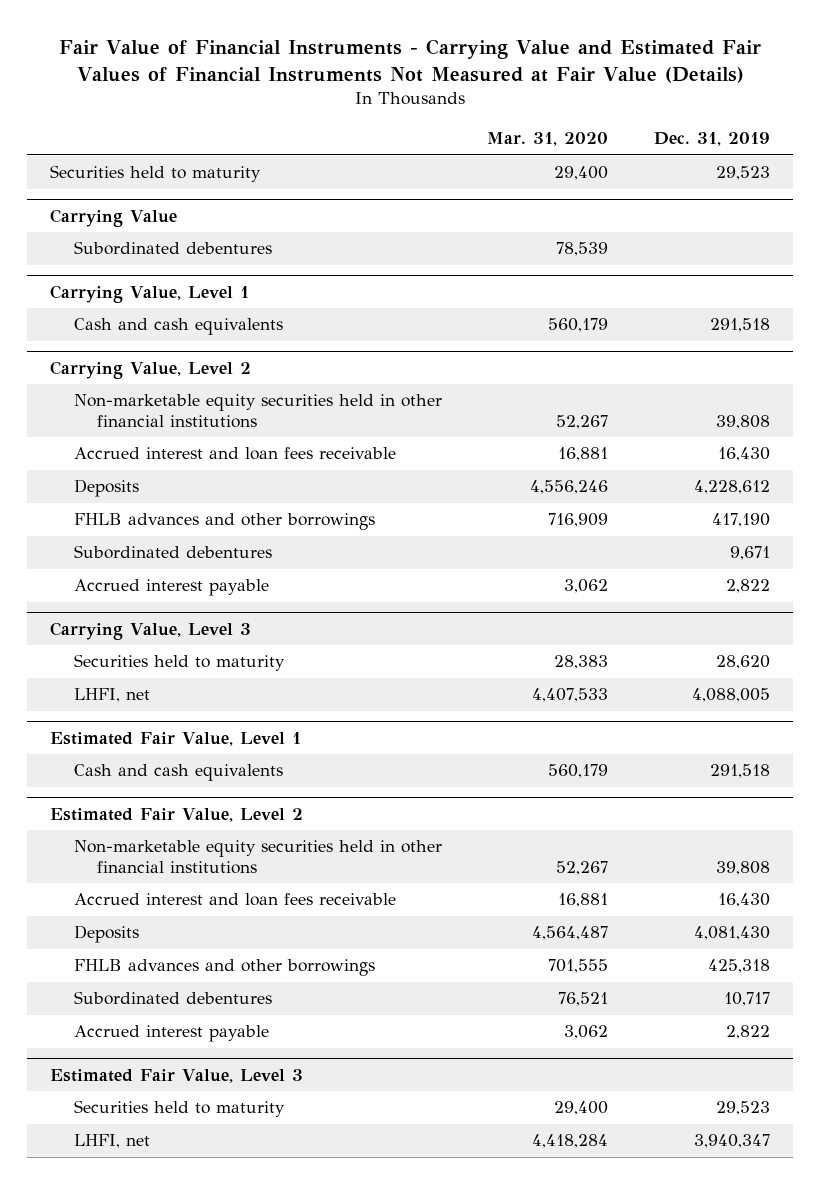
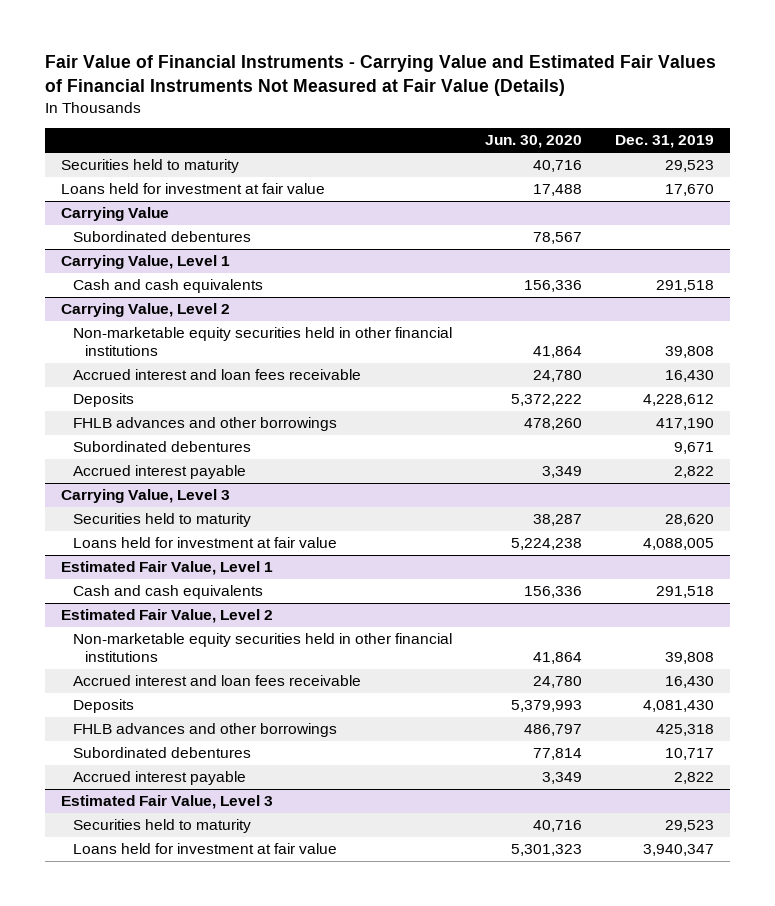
- | Mar. 31, 2020 | Dec. 31, 2019
+ | Jun. 30, 2020 | Dec. 31, 2019
+ Loans held for investment at fair value | 17,488 | 17,670
@ Carrying Value, Level 3
- LHFI, net | 4,407,533 | 4,088,005
+ Loans held for investment at fair value | 5,224,238 | 4,088,005
@ Estimated Fair Value, Level 3
- LHFI, net | 4,418,284 | 3,940,347
+ Loans held for investment at fair value | 5,301,323 | 3,940,347

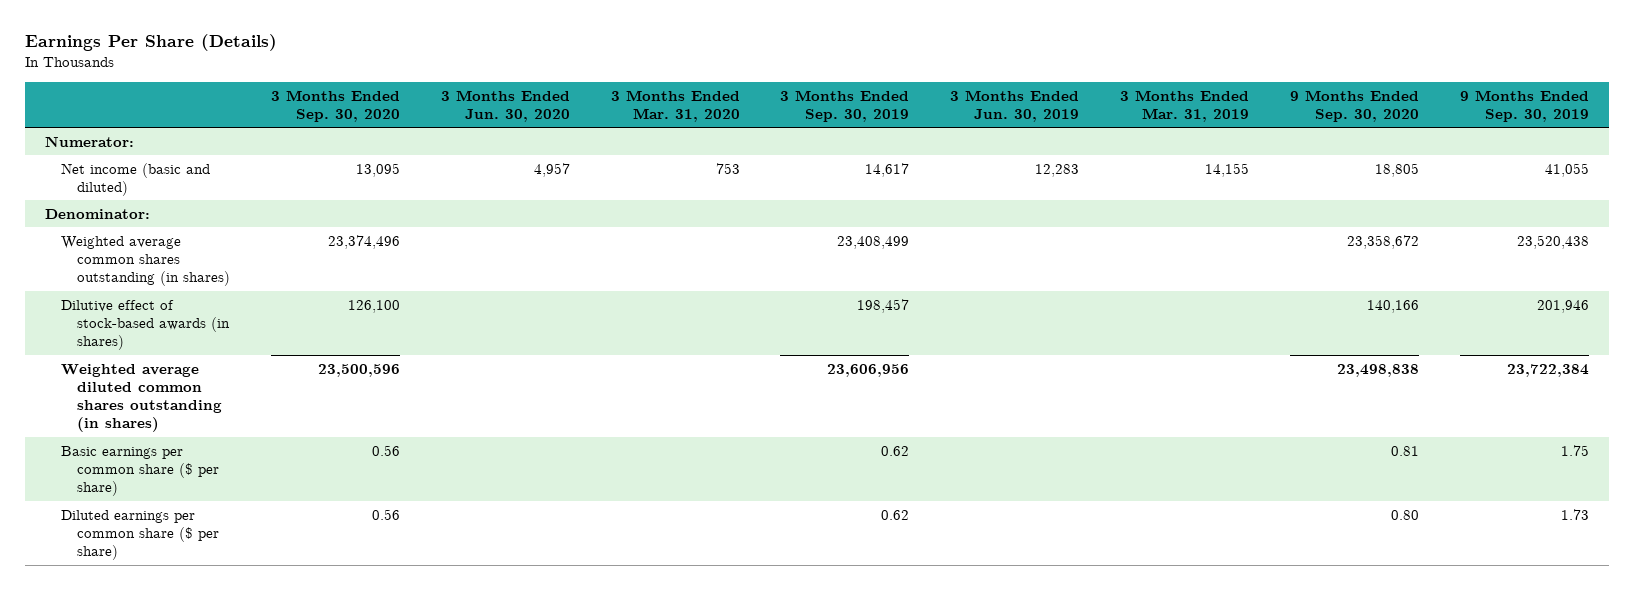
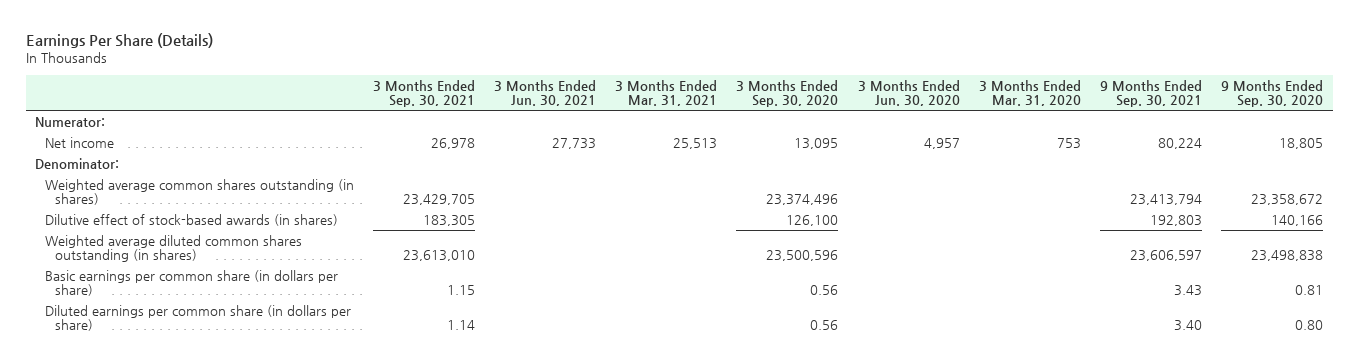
- | 3 Months Ended Sep. 30, 2020 | 3 Months Ended Jun. 30, 2020 | 3 Months Ended Mar. 31, 2020 | 3 Months Ended Sep. 30, 2019 | 3 Months Ended Jun. 30, 2019 | 3 Months Ended Mar. 31, 2019 | 9 Months Ended Sep. 30, 2020 | 9 Months Ended Sep. 30, 2019
+ | 3 Months Ended Sep. 30, 2021 | 3 Months Ended Jun. 30, 2021 | 3 Months Ended Mar. 31, 2021 | 3 Months Ended Sep. 30, 2020 | 3 Months Ended Jun. 30, 2020 | 3 Months Ended Mar. 31, 2020 | 9 Months Ended Sep. 30, 2021 | 9 Months Ended Sep. 30, 2020
- Net income (basic and diluted) | 13,095 | 4,957 | 753 | 14,617 | 12,283 | 14,155 | 18,805 | 41,055
+ Net income | 26,978 | 27,733 | 25,513 | 13,095 | 4,957 | 753 | 80,224 | 18,805
- Basic earnings per common share ($ per share) | 0.56 | | | 0.62 | | | 0.81 | 1.75
- Diluted earnings per common share ($ per share) | 0.56 | | | 0.62 | | | 0.80 | 1.73
+ Basic earnings per common share (in dollars per share) | 1.15 | | | 0.56 | | | 3.43 | 0.81
+ Diluted earnings per common share (in dollars per share) | 1.14 | | | 0.56 | | | 3.40 | 0.80

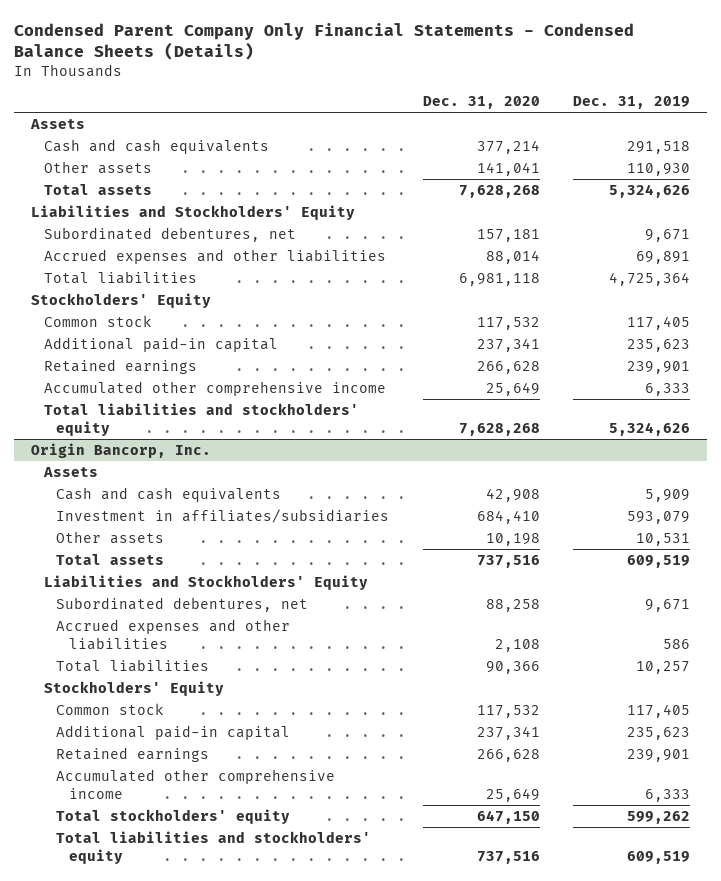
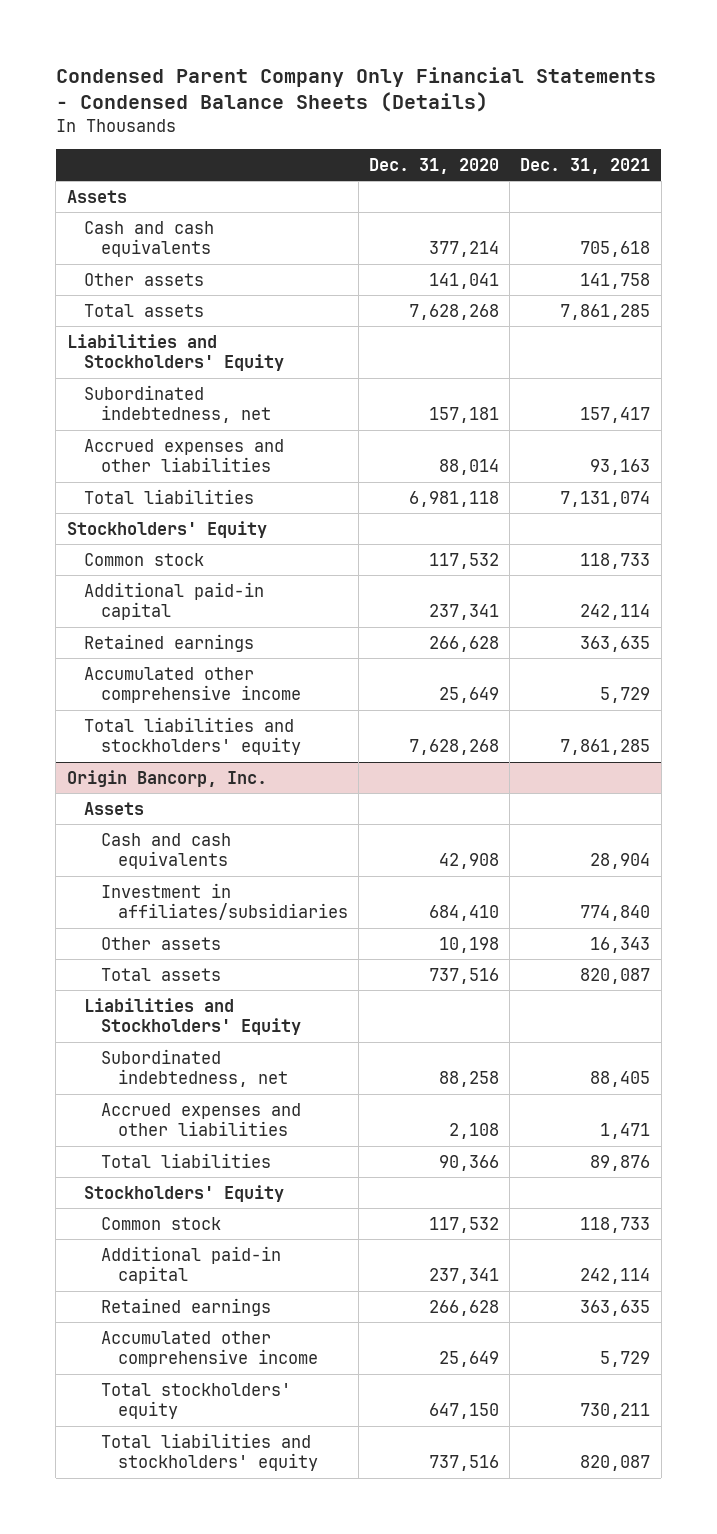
- | Dec. 31, 2020 | Dec. 31, 2019
+ | Dec. 31, 2020 | Dec. 31, 2021
- Subordinated debentures, net | 157,181 | 9,671
+ Subordinated indebtedness, net | 157,181 | 157,417
@ Origin Bancorp, Inc.
- Subordinated debentures, net | 88,258 | 9,671
+ Subordinated indebtedness, net | 88,258 | 88,405

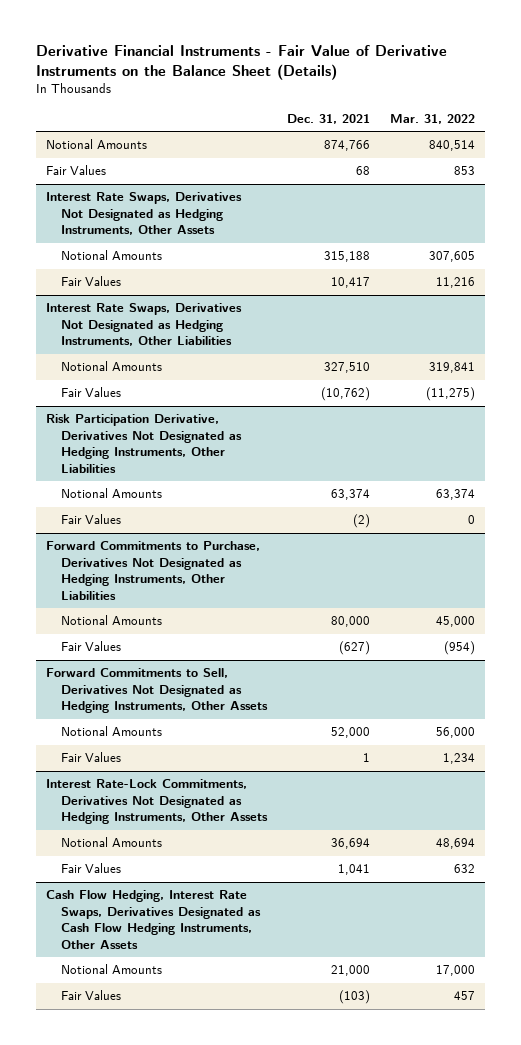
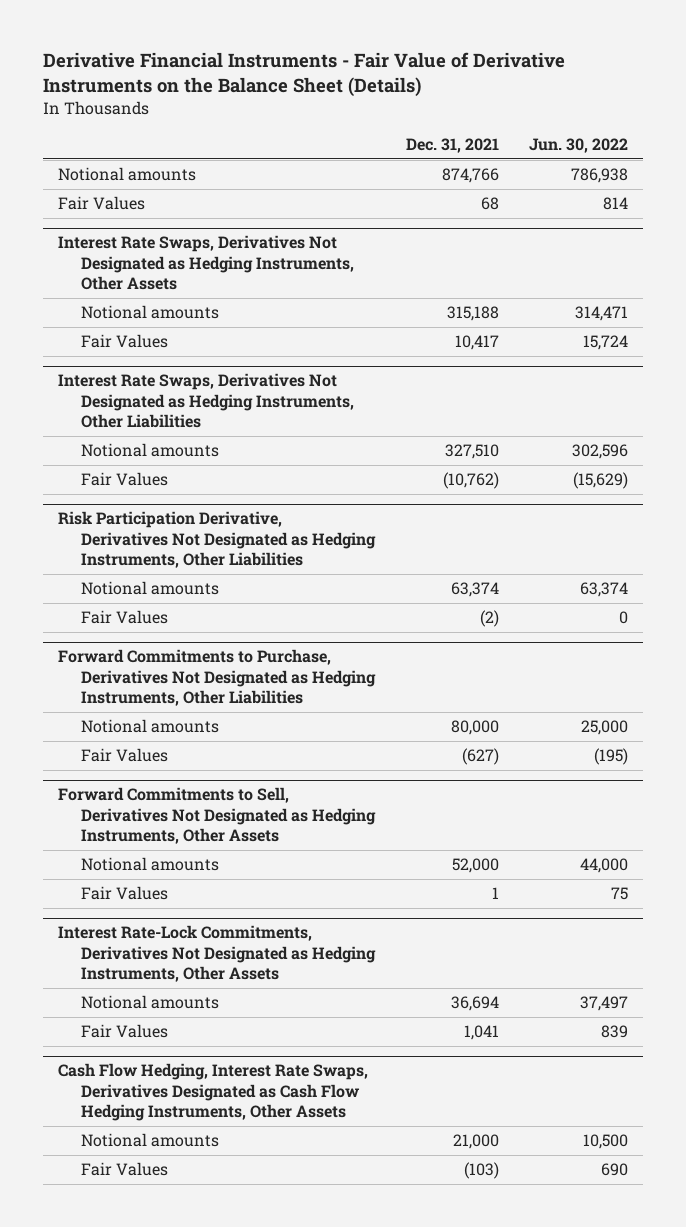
- | Dec. 31, 2021 | Mar. 31, 2022
+ | Dec. 31, 2021 | Jun. 30, 2022
- Notional Amounts | 874,766 | 840,514
+ Notional amounts | 874,766 | 786,938
@ Interest Rate Swaps, Derivatives Not Designated as Hedging Instruments, Other Assets
- Notional Amounts | 315,188 | 307,605
+ Notional amounts | 315,188 | 314,471
@ Interest Rate Swaps, Derivatives Not Designated as Hedging Instruments, Other Liabilities
- Notional Amounts | 327,510 | 319,841
+ Notional amounts | 327,510 | 302,596
@ Risk Participation Derivative, Derivatives Not Designated as Hedging Instruments, Other Liabilities
- Notional Amounts | 63,374 | 63,374
+ Notional amounts | 63,374 | 63,374
@ Forward Commitments to Purchase, Derivatives Not Designated as Hedging Instruments, Other Liabilities
- Notional Amounts | 80,000 | 45,000
+ Notional amounts | 80,000 | 25,000
@ Forward Commitments to Sell, Derivatives Not Designated as Hedging Instruments, Other Assets
- Notional Amounts | 52,000 | 56,000
+ Notional amounts | 52,000 | 44,000
@ Interest Rate-Lock Commitments, Derivatives Not Designated as Hedging Instruments, Other Assets
- Notional Amounts | 36,694 | 48,694
+ Notional amounts | 36,694 | 37,497
@ Cash Flow Hedging, Interest Rate Swaps, Derivatives Designated as Cash Flow Hedging Instruments, Other Assets
- Notional Amounts | 21,000 | 17,000
+ Notional amounts | 21,000 | 10,500

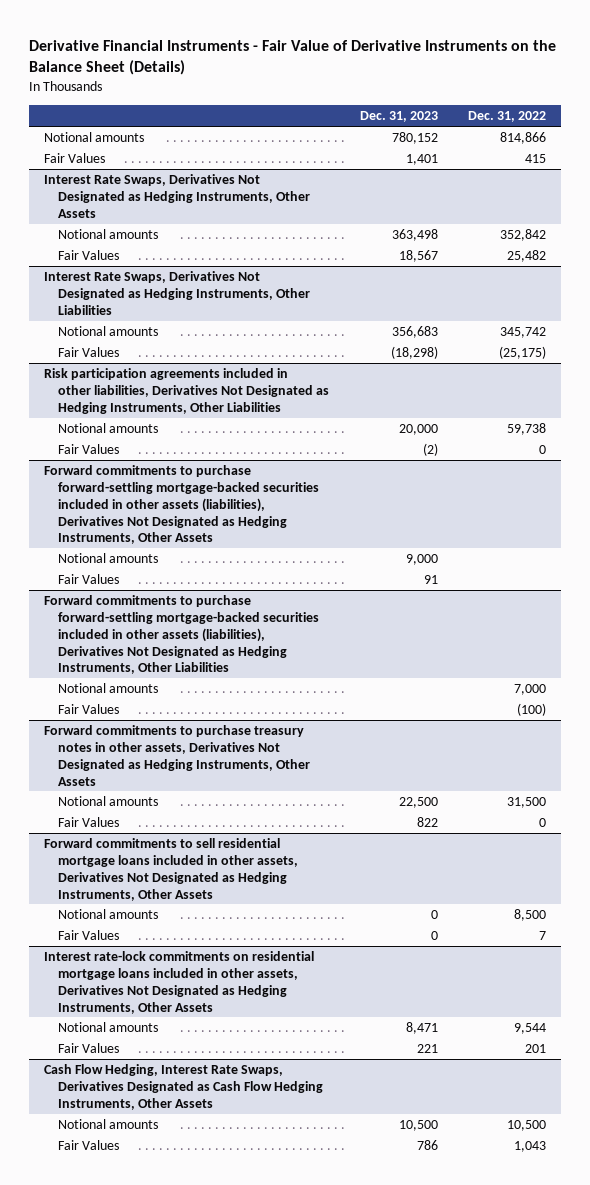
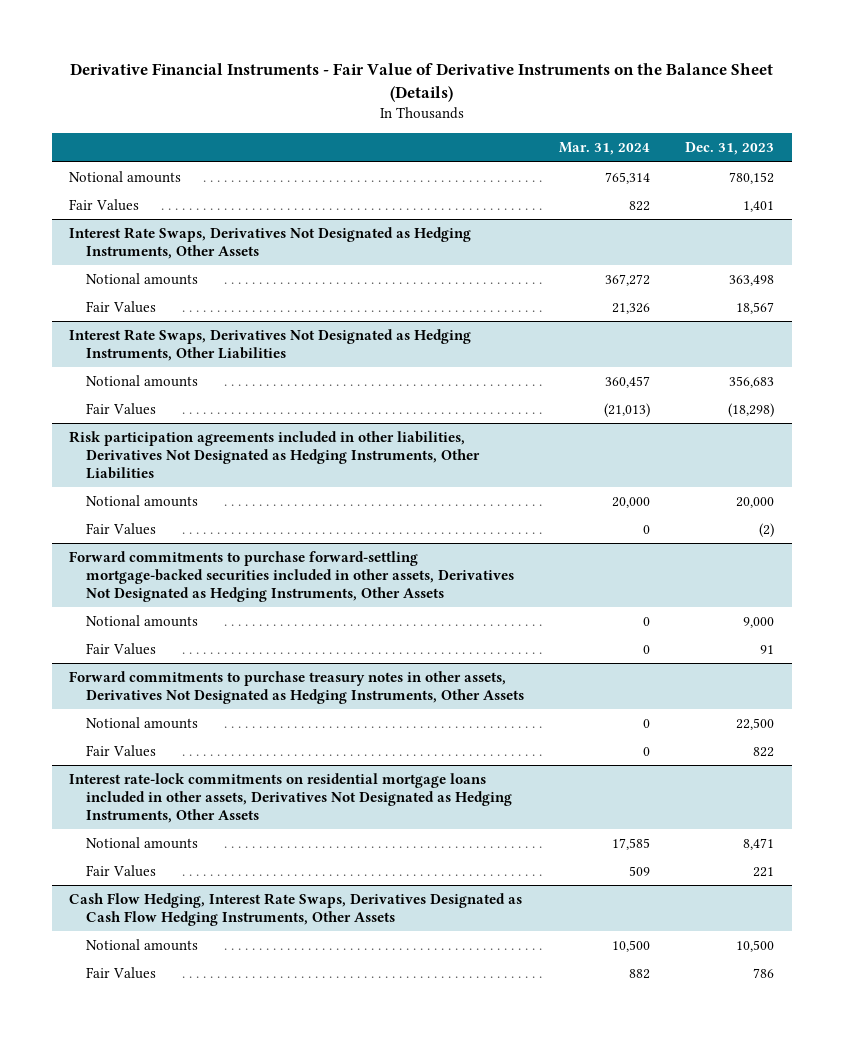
- | Dec. 31, 2023 | Dec. 31, 2022
+ | Mar. 31, 2024 | Dec. 31, 2023
- Forward commitments to purchase forward-settling mortgage-backed securities included in other assets (liabilities), Derivatives Not Designated as Hedging Instruments, Other Assets
+ Forward commitments to purchase forward-settling mortgage-backed securities included in other assets, Derivatives Not Designated as Hedging Instruments, Other Assets
- Forward commitments to purchase forward-settling mortgage-backed securities included in other assets (liabilities), Derivatives Not Designated as Hedging Instruments, Other Liabilities
- Notional amounts | | 7,000
- Fair Values | | (100)
- Forward commitments to sell residential mortgage loans included in other assets, Derivatives Not Designated as Hedging Instruments, Other Assets
- Notional amounts | 0 | 8,500
- Fair Values | 0 | 7

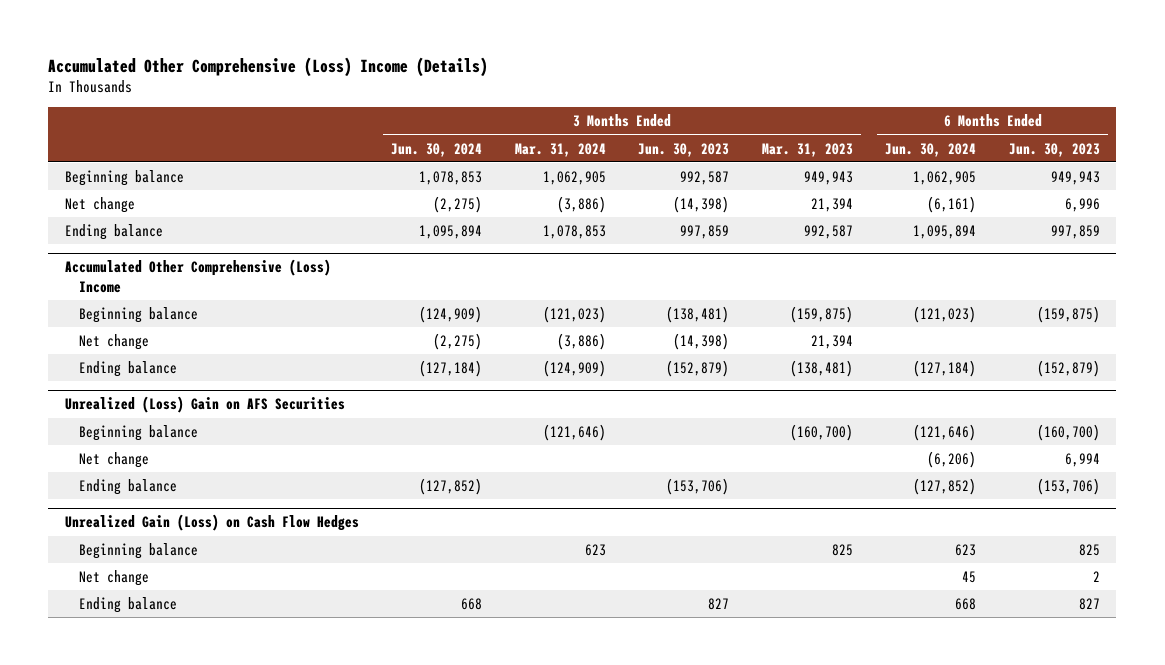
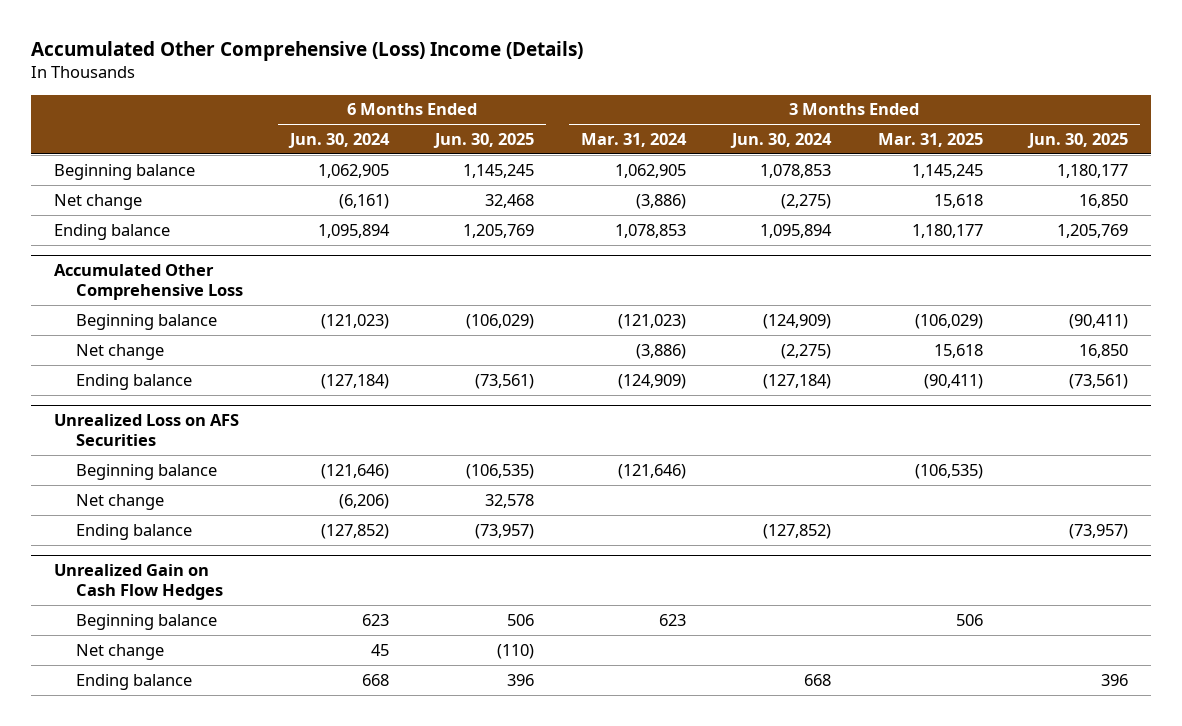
- | 3 Months Ended Jun. 30, 2024 | 3 Months Ended Mar. 31, 2024 | 3 Months Ended Jun. 30, 2023 | 3 Months Ended Mar. 31, 2023 | 6 Months Ended Jun. 30, 2024 | 6 Months Ended Jun. 30, 2023
+ | 6 Months Ended Jun. 30, 2024 | 6 Months Ended Jun. 30, 2025 | 3 Months Ended Mar. 31, 2024 | 3 Months Ended Jun. 30, 2024 | 3 Months Ended Mar. 31, 2025 | 3 Months Ended Jun. 30, 2025
- Accumulated Other Comprehensive (Loss) Income
+ Accumulated Other Comprehensive Loss
- Unrealized (Loss) Gain on AFS Securities
+ Unrealized Loss on AFS Securities
- Unrealized Gain (Loss) on Cash Flow Hedges
+ Unrealized Gain on Cash Flow Hedges

